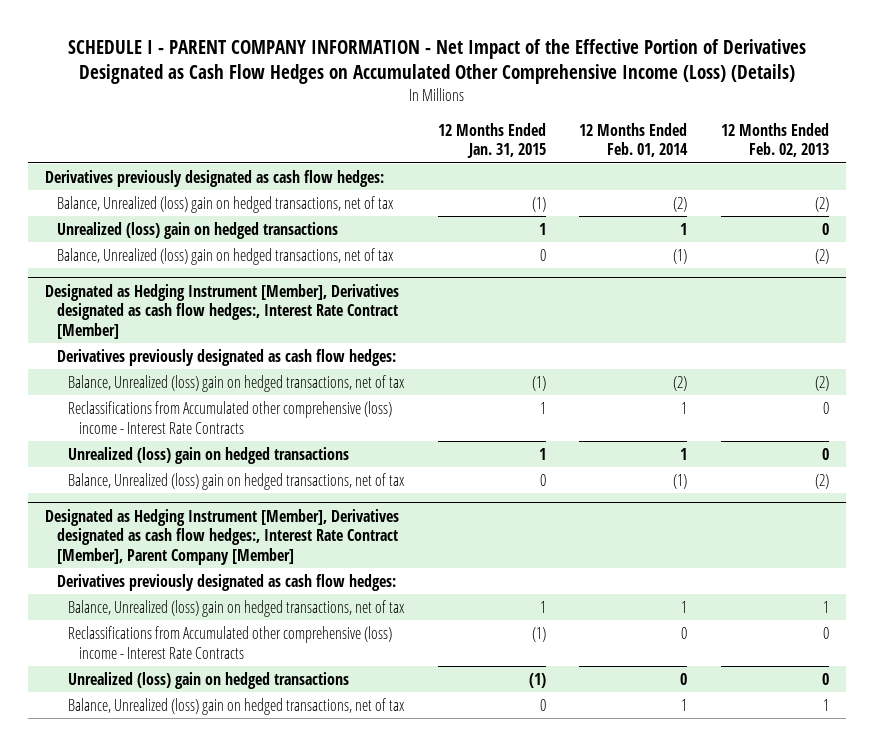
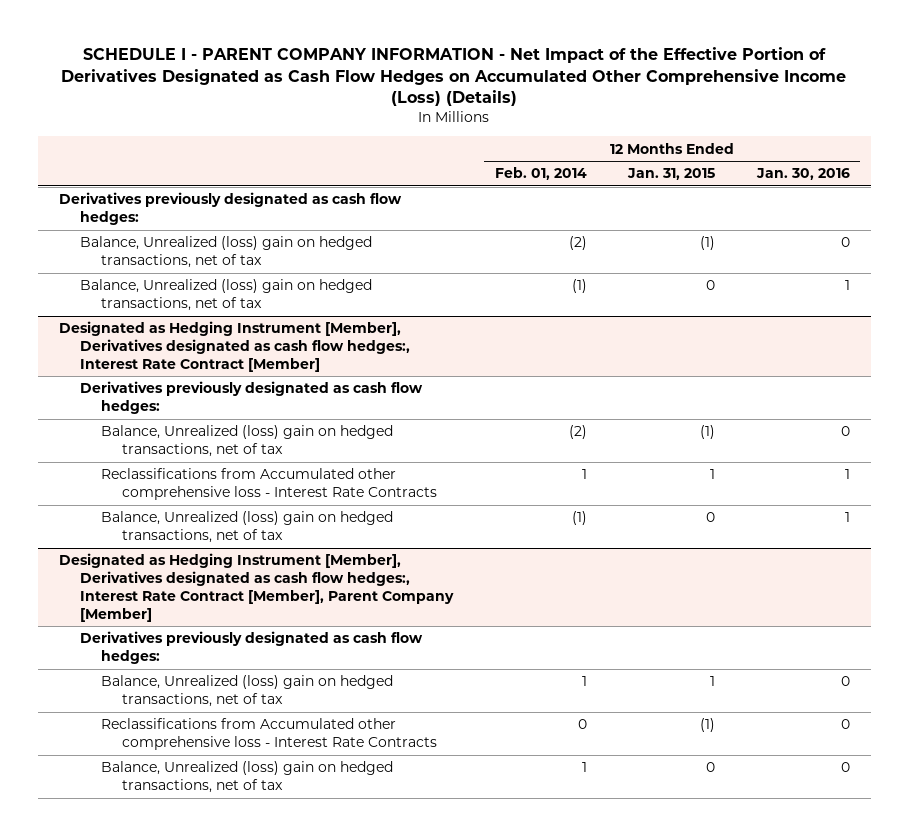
- | 12 Months Ended Jan. 31, 2015 | 12 Months Ended Feb. 01, 2014 | 12 Months Ended Feb. 02, 2013
+ | 12 Months Ended Feb. 01, 2014 | 12 Months Ended Jan. 31, 2015 | 12 Months Ended Jan. 30, 2016
- Unrealized (loss) gain on hedged transactions | 1 | 1 | 0
@ Designated as Hedging Instrument [Member], Derivatives designated as cash flow hedges:, Interest Rate Contract [Member]
- Reclassifications from Accumulated other comprehensive (loss) income - Interest Rate Contracts | 1 | 1 | 0
- Unrealized (loss) gain on hedged transactions | 1 | 1 | 0
+ Reclassifications from Accumulated other comprehensive loss - Interest Rate Contracts | 1 | 1 | 1
@ Designated as Hedging Instrument [Member], Derivatives designated as cash flow hedges:, Interest Rate Contract [Member], Parent Company [Member]
- Reclassifications from Accumulated other comprehensive (loss) income - Interest Rate Contracts | (1) | 0 | 0
- Unrealized (loss) gain on hedged transactions | (1) | 0 | 0
+ Reclassifications from Accumulated other comprehensive loss - Interest Rate Contracts | 0 | (1) | 0

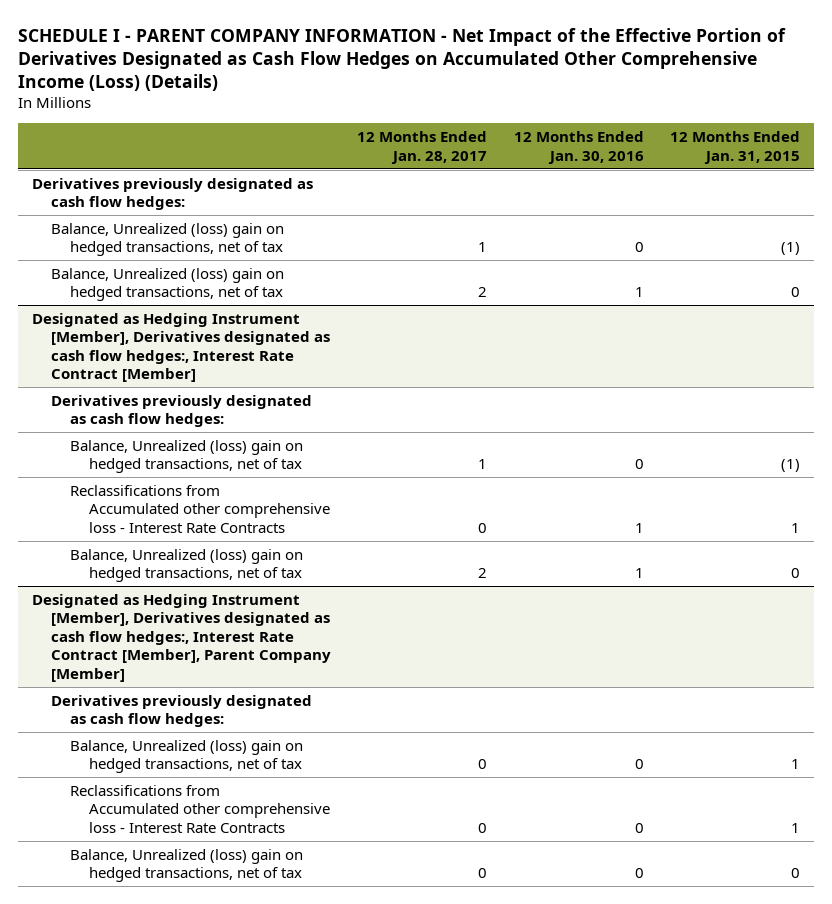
- | 12 Months Ended Feb. 01, 2014 | 12 Months Ended Jan. 31, 2015 | 12 Months Ended Jan. 30, 2016
+ | 12 Months Ended Jan. 28, 2017 | 12 Months Ended Jan. 30, 2016 | 12 Months Ended Jan. 31, 2015
@ Designated as Hedging Instrument [Member], Derivatives designated as cash flow hedges:, Interest Rate Contract [Member], Parent Company [Member]
- Reclassifications from Accumulated other comprehensive loss - Interest Rate Contracts | 0 | (1) | 0
+ Reclassifications from Accumulated other comprehensive loss - Interest Rate Contracts | 0 | 0 | 1

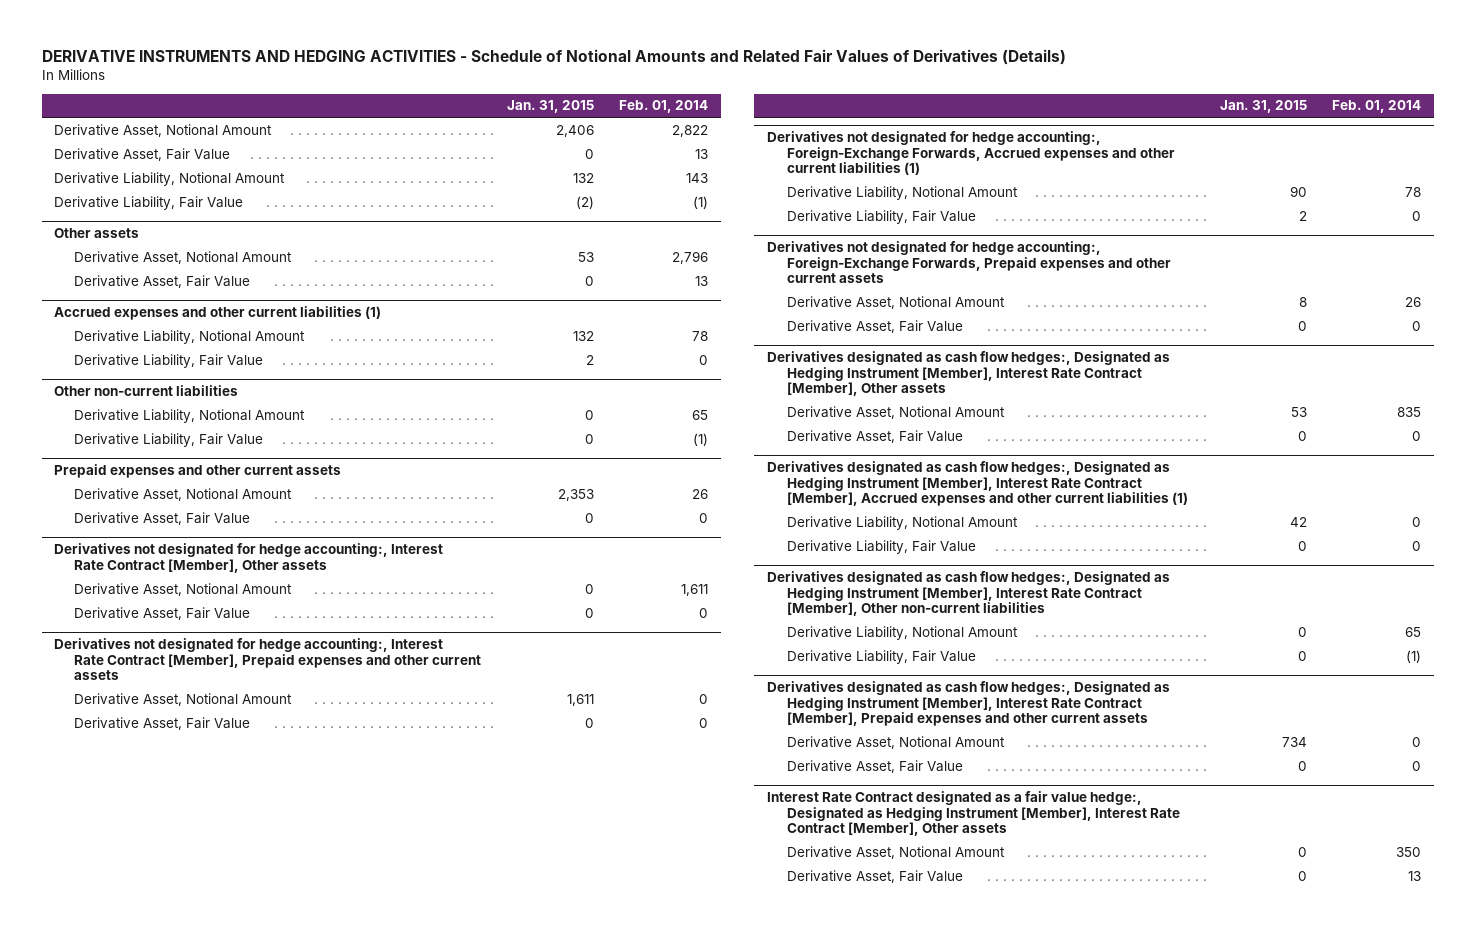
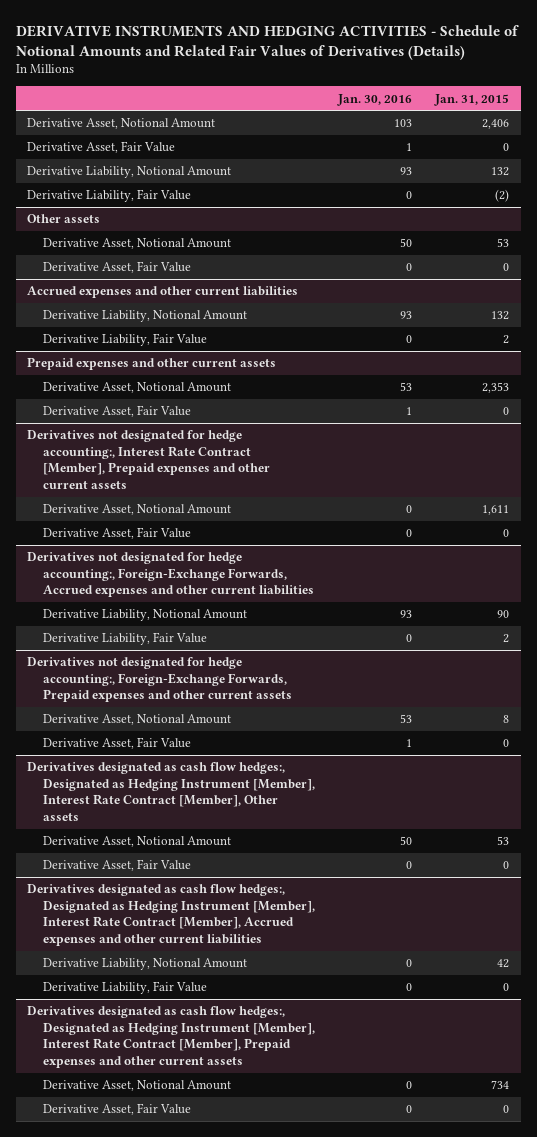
- | Jan. 31, 2015 | Feb. 01, 2014
+ | Jan. 30, 2016 | Jan. 31, 2015
- Accrued expenses and other current liabilities (1)
+ Accrued expenses and other current liabilities
- Other non-current liabilities
- Derivative Liability, Notional Amount | 0 | 65
- Derivative Liability, Fair Value | 0 | (1)
- Derivatives not designated for hedge accounting:, Interest Rate Contract [Member], Other assets
- Derivative Asset, Notional Amount | 0 | 1,611
- Derivative Asset, Fair Value | 0 | 0
- Derivatives not designated for hedge accounting:, Foreign-Exchange Forwards, Accrued expenses and other current liabilities (1)
+ Derivatives not designated for hedge accounting:, Foreign-Exchange Forwards, Accrued expenses and other current liabilities
- Derivatives designated as cash flow hedges:, Designated as Hedging Instrument [Member], Interest Rate Contract [Member], Accrued expenses and other current liabilities (1)
+ Derivatives designated as cash flow hedges:, Designated as Hedging Instrument [Member], Interest Rate Contract [Member], Accrued expenses and other current liabilities
- Derivatives designated as cash flow hedges:, Designated as Hedging Instrument [Member], Interest Rate Contract [Member], Other non-current liabilities
- Derivative Liability, Notional Amount | 0 | 65
- Derivative Liability, Fair Value | 0 | (1)
- Interest Rate Contract designated as a fair value hedge:, Designated as Hedging Instrument [Member], Interest Rate Contract [Member], Other assets
- Derivative Asset, Notional Amount | 0 | 350
- Derivative Asset, Fair Value | 0 | 13

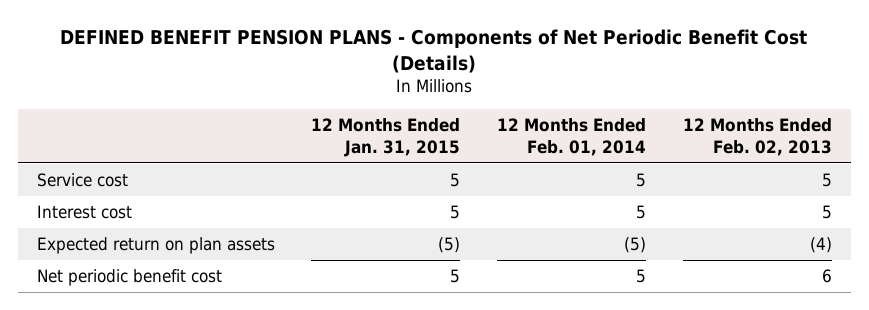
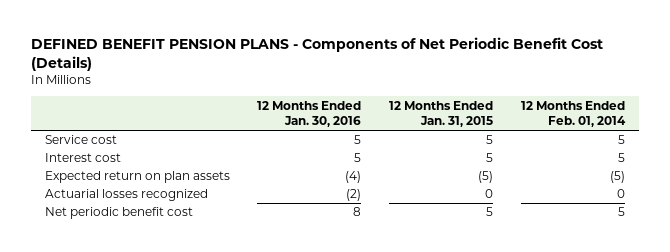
- | 12 Months Ended Jan. 31, 2015 | 12 Months Ended Feb. 01, 2014 | 12 Months Ended Feb. 02, 2013
+ | 12 Months Ended Jan. 30, 2016 | 12 Months Ended Jan. 31, 2015 | 12 Months Ended Feb. 01, 2014
+ Actuarial losses recognized | (2) | 0 | 0

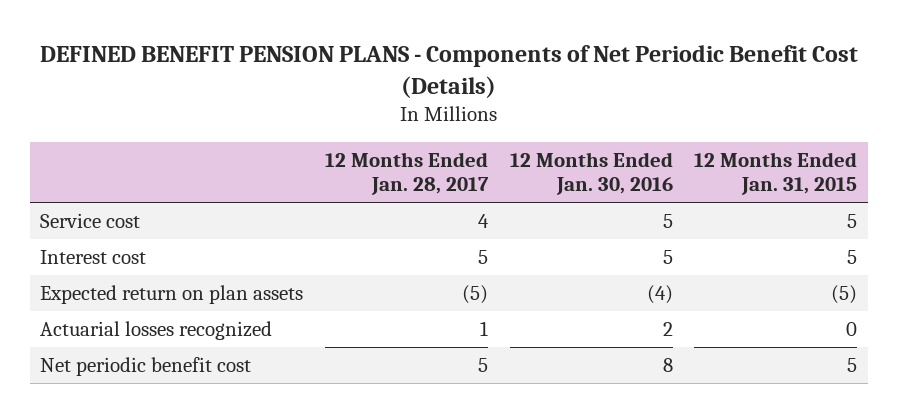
- | 12 Months Ended Jan. 30, 2016 | 12 Months Ended Jan. 31, 2015 | 12 Months Ended Feb. 01, 2014
+ | 12 Months Ended Jan. 28, 2017 | 12 Months Ended Jan. 30, 2016 | 12 Months Ended Jan. 31, 2015
- Actuarial losses recognized | (2) | 0 | 0
+ Actuarial losses recognized | 1 | 2 | 0

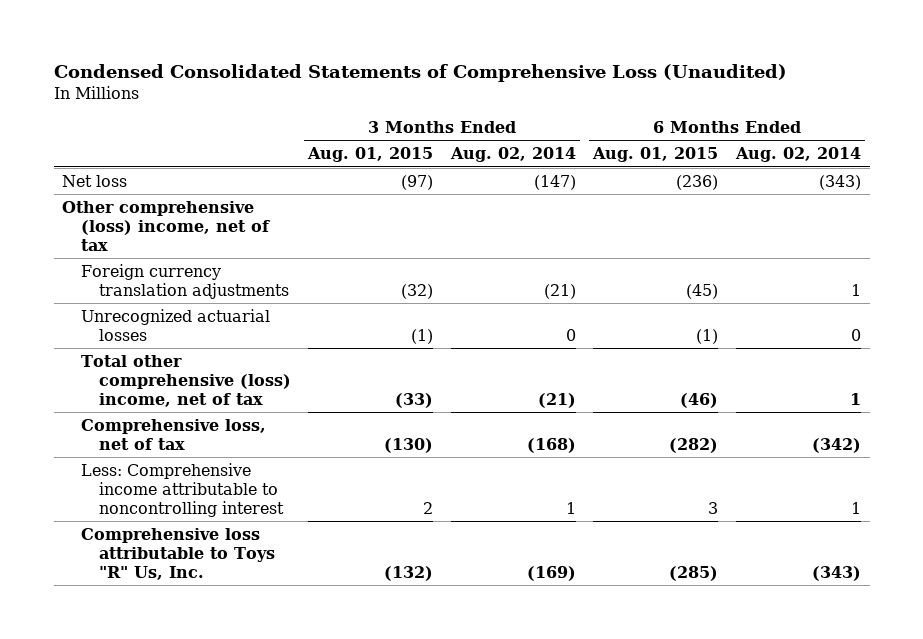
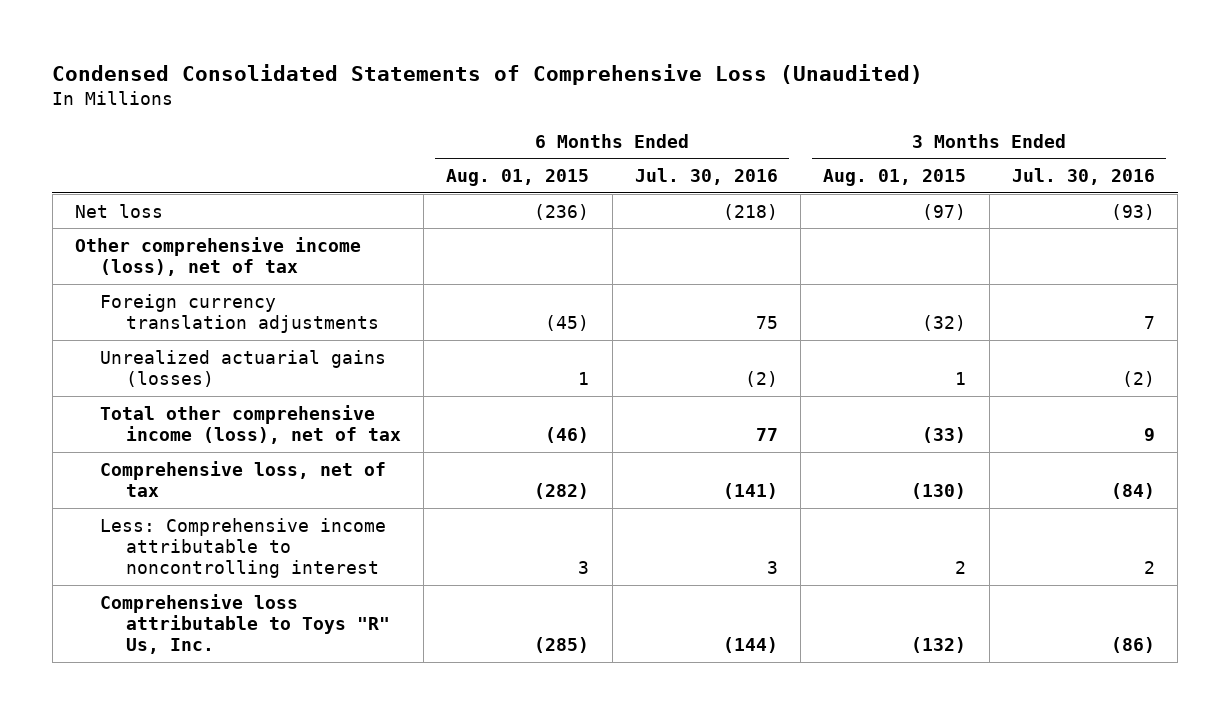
- | 3 Months Ended Aug. 01, 2015 | 3 Months Ended Aug. 02, 2014 | 6 Months Ended Aug. 01, 2015 | 6 Months Ended Aug. 02, 2014
+ | 6 Months Ended Aug. 01, 2015 | 6 Months Ended Jul. 30, 2016 | 3 Months Ended Aug. 01, 2015 | 3 Months Ended Jul. 30, 2016
- Other comprehensive (loss) income, net of tax
+ Other comprehensive income (loss), net of tax
- Unrecognized actuarial losses | (1) | 0 | (1) | 0
- Total other comprehensive (loss) income, net of tax | (33) | (21) | (46) | 1
+ Unrealized actuarial gains (losses) | 1 | (2) | 1 | (2)
+ Total other comprehensive income (loss), net of tax | (46) | 77 | (33) | 9

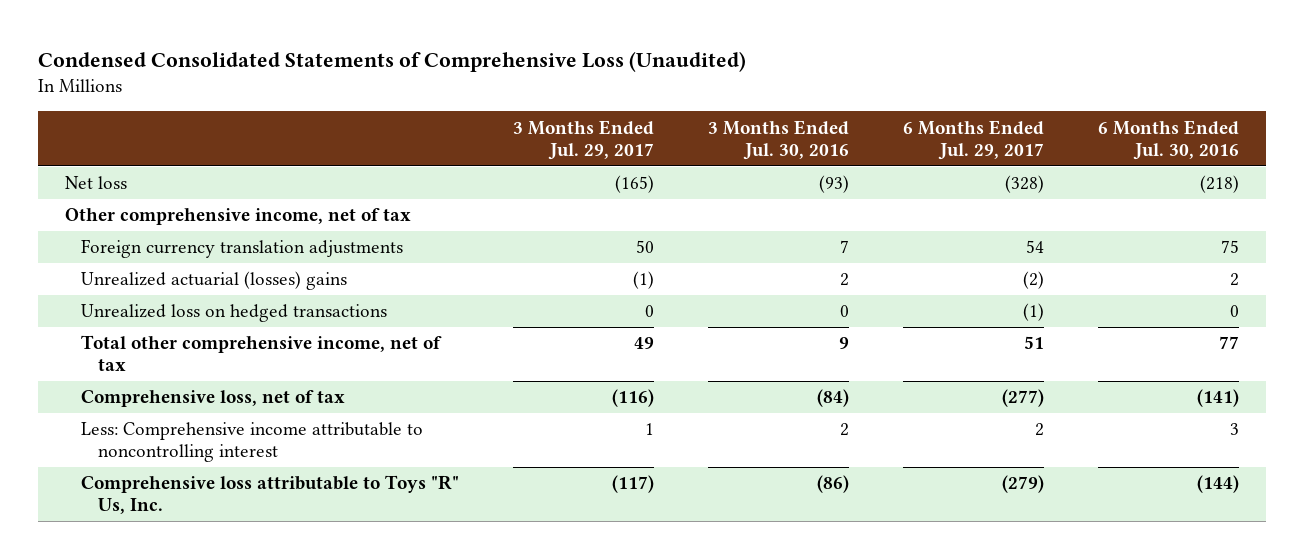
- | 6 Months Ended Aug. 01, 2015 | 6 Months Ended Jul. 30, 2016 | 3 Months Ended Aug. 01, 2015 | 3 Months Ended Jul. 30, 2016
+ | 3 Months Ended Jul. 29, 2017 | 3 Months Ended Jul. 30, 2016 | 6 Months Ended Jul. 29, 2017 | 6 Months Ended Jul. 30, 2016
- Other comprehensive income (loss), net of tax
+ Other comprehensive income, net of tax
- Unrealized actuarial gains (losses) | 1 | (2) | 1 | (2)
- Total other comprehensive income (loss), net of tax | (46) | 77 | (33) | 9
+ Unrealized actuarial (losses) gains | (1) | 2 | (2) | 2
+ Unrealized loss on hedged transactions | 0 | 0 | (1) | 0
+ Total other comprehensive income, net of tax | 49 | 9 | 51 | 77

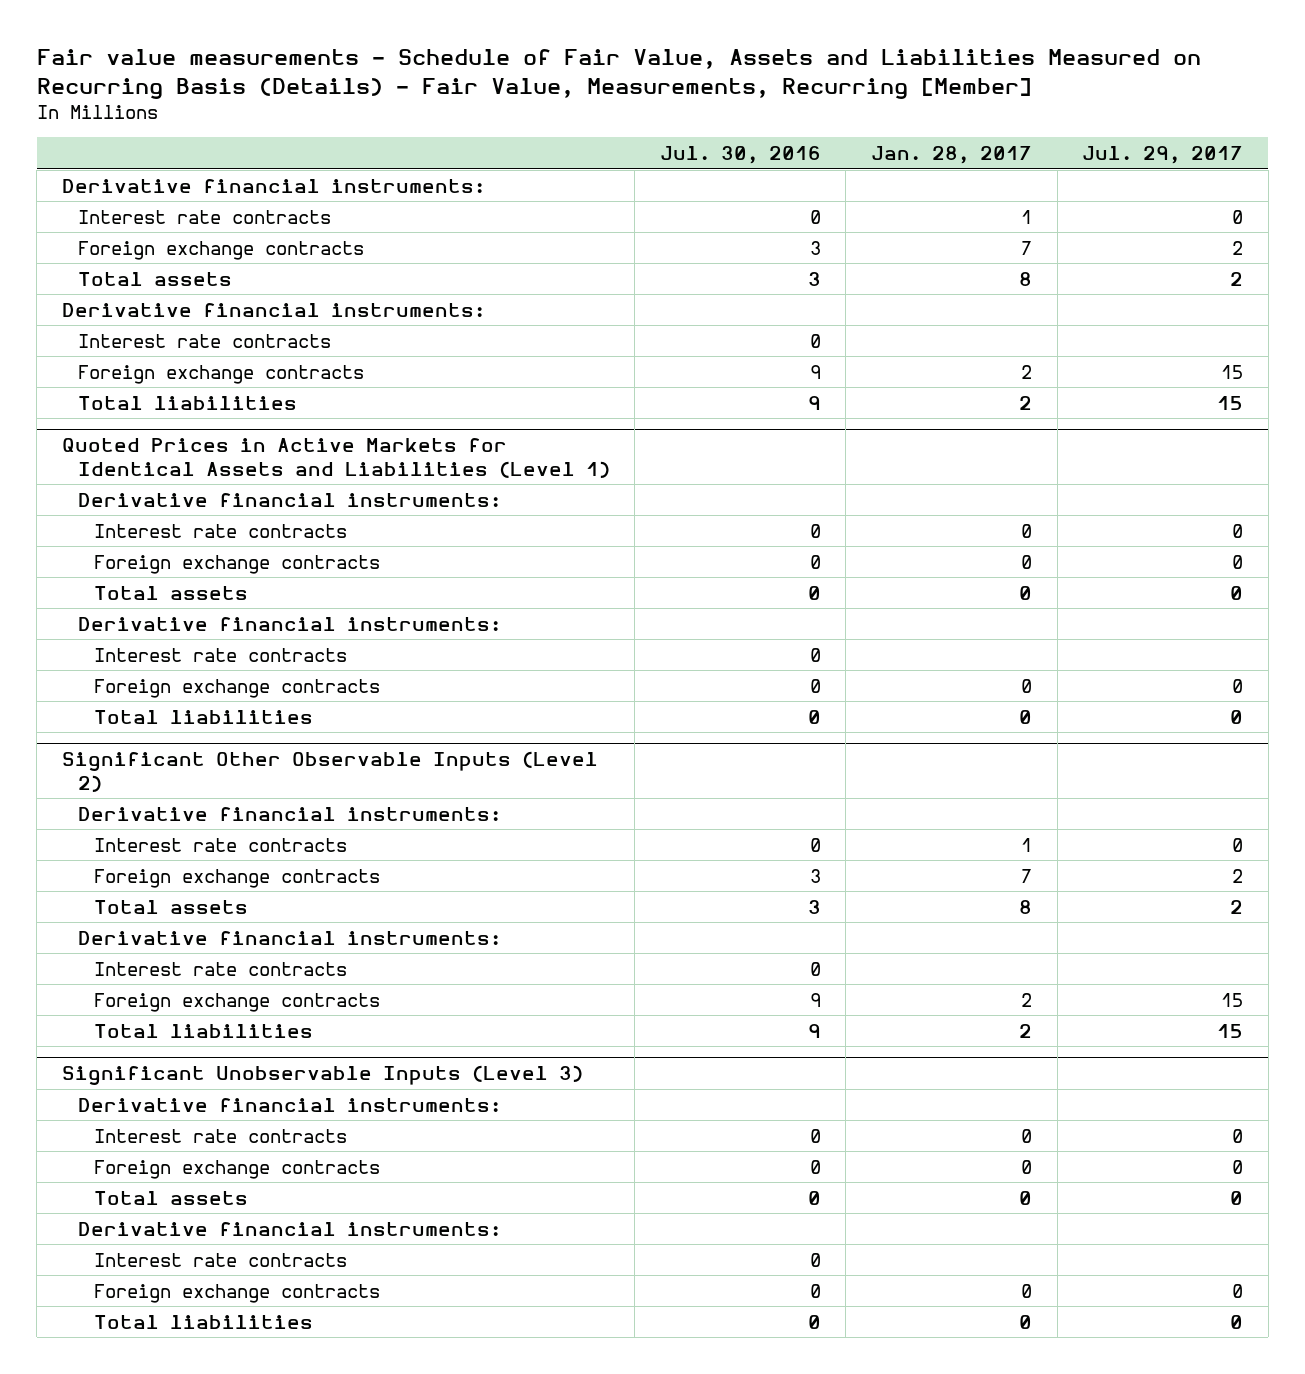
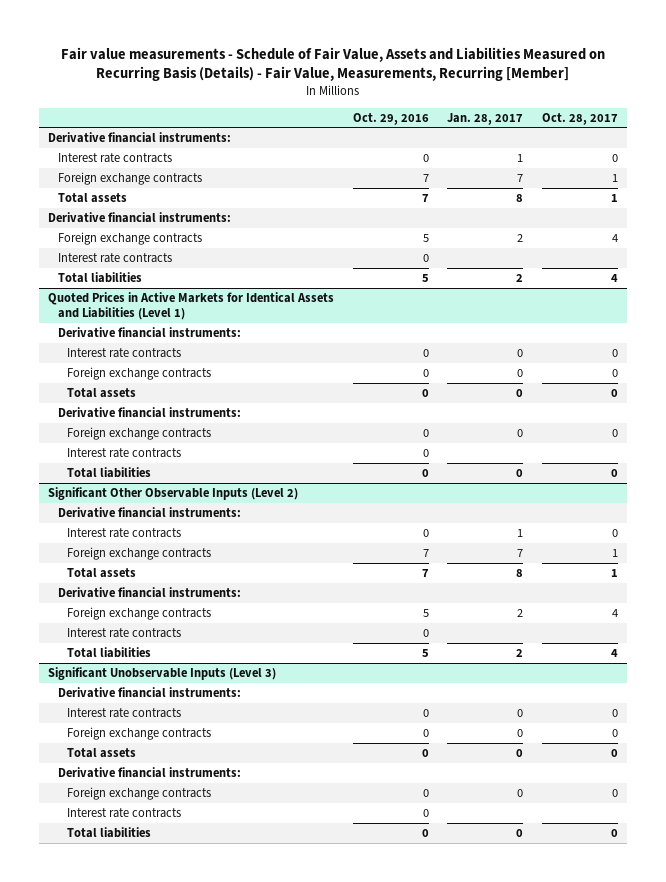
- | Jul. 30, 2016 | Jan. 28, 2017 | Jul. 29, 2017
+ | Oct. 29, 2016 | Jan. 28, 2017 | Oct. 28, 2017
moved down: Interest rate contracts | 0 | |
@ Quoted Prices in Active Markets for Identical Assets and Liabilities (Level 1)
moved down: Interest rate contracts | 0 | |
@ Significant Other Observable Inputs (Level 2)
moved down: Interest rate contracts | 0 | |
@ Significant Unobservable Inputs (Level 3)
moved down: Interest rate contracts | 0 | |

